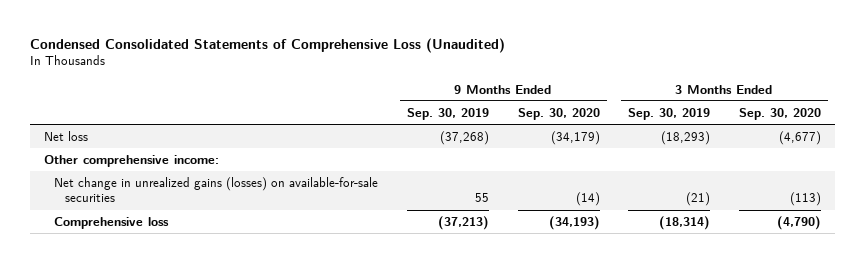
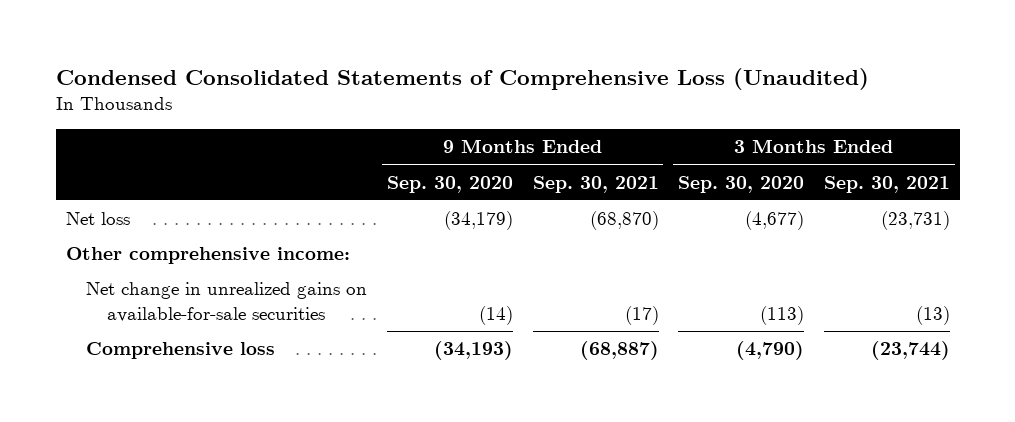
- | 9 Months Ended Sep. 30, 2019 | 9 Months Ended Sep. 30, 2020 | 3 Months Ended Sep. 30, 2019 | 3 Months Ended Sep. 30, 2020
+ | 9 Months Ended Sep. 30, 2020 | 9 Months Ended Sep. 30, 2021 | 3 Months Ended Sep. 30, 2020 | 3 Months Ended Sep. 30, 2021
- Net change in unrealized gains (losses) on available-for-sale securities | 55 | (14) | (21) | (113)
+ Net change in unrealized gains on available-for-sale securities | (14) | (17) | (113) | (13)

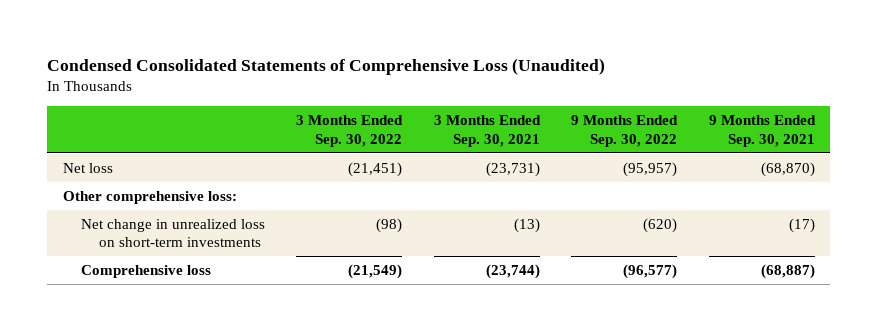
- | 9 Months Ended Sep. 30, 2020 | 9 Months Ended Sep. 30, 2021 | 3 Months Ended Sep. 30, 2020 | 3 Months Ended Sep. 30, 2021
+ | 3 Months Ended Sep. 30, 2022 | 3 Months Ended Sep. 30, 2021 | 9 Months Ended Sep. 30, 2022 | 9 Months Ended Sep. 30, 2021
- Other comprehensive income:
- Net change in unrealized gains on available-for-sale securities | (14) | (17) | (113) | (13)
+ Other comprehensive loss:
+ Net change in unrealized loss on short-term investments | (98) | (13) | (620) | (17)

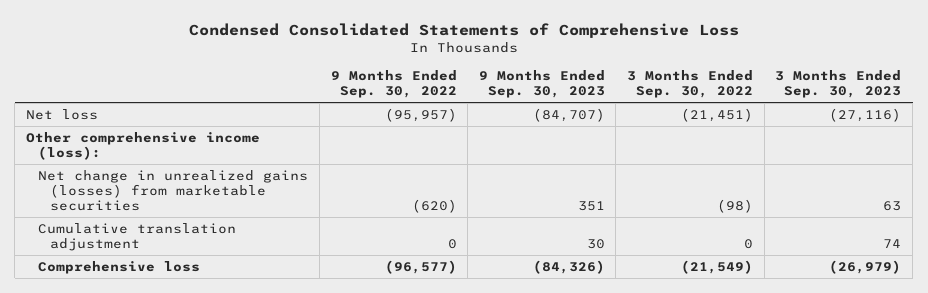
- Condensed Consolidated Statements of Comprehensive Loss (Unaudited)
+ Condensed Consolidated Statements of Comprehensive Loss
- | 3 Months Ended Sep. 30, 2022 | 3 Months Ended Sep. 30, 2021 | 9 Months Ended Sep. 30, 2022 | 9 Months Ended Sep. 30, 2021
+ | 9 Months Ended Sep. 30, 2022 | 9 Months Ended Sep. 30, 2023 | 3 Months Ended Sep. 30, 2022 | 3 Months Ended Sep. 30, 2023
- Other comprehensive loss:
- Net change in unrealized loss on short-term investments | (98) | (13) | (620) | (17)
+ Other comprehensive income (loss):
+ Net change in unrealized gains (losses) from marketable securities | (620) | 351 | (98) | 63
+ Cumulative translation adjustment | 0 | 30 | 0 | 74

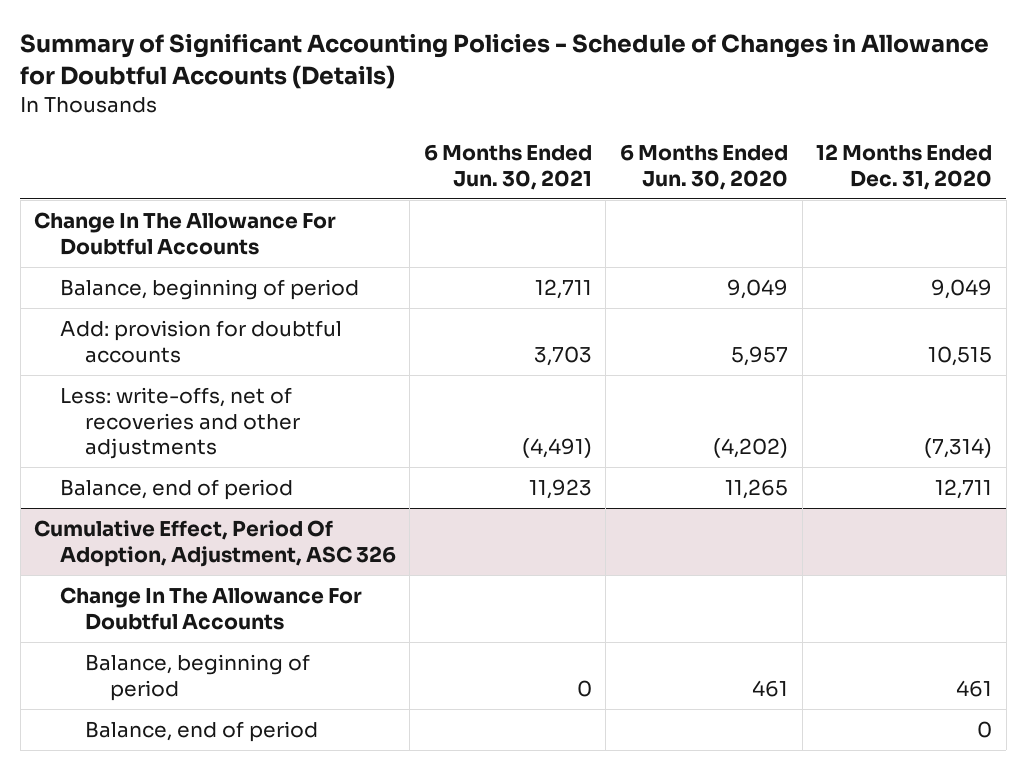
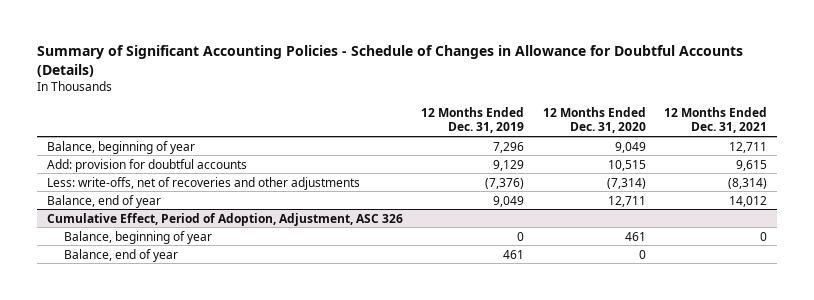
- | 6 Months Ended Jun. 30, 2021 | 6 Months Ended Jun. 30, 2020 | 12 Months Ended Dec. 31, 2020
+ | 12 Months Ended Dec. 31, 2019 | 12 Months Ended Dec. 31, 2020 | 12 Months Ended Dec. 31, 2021
- Change In The Allowance For Doubtful Accounts
- Balance, beginning of period | 12,711 | 9,049 | 9,049
+ Balance, beginning of year | 7,296 | 9,049 | 12,711
- Balance, end of period | 11,923 | 11,265 | 12,711
- Cumulative Effect, Period Of Adoption, Adjustment, ASC 326
- Change In The Allowance For Doubtful Accounts
- Balance, beginning of period | 0 | 461 | 461
- Balance, end of period | | | 0
+ Balance, end of year | 9,049 | 12,711 | 14,012
+ Cumulative Effect, Period of Adoption, Adjustment, ASC 326
+ Balance, beginning of year | 0 | 461 | 0
+ Balance, end of year | 461 | 0 |

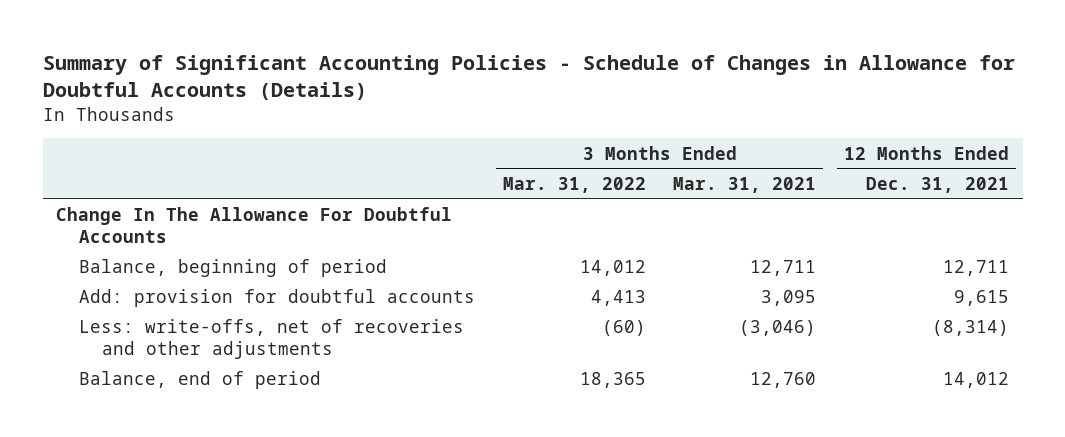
- | 12 Months Ended Dec. 31, 2019 | 12 Months Ended Dec. 31, 2020 | 12 Months Ended Dec. 31, 2021
+ | 3 Months Ended Mar. 31, 2022 | 3 Months Ended Mar. 31, 2021 | 12 Months Ended Dec. 31, 2021
- Balance, beginning of year | 7,296 | 9,049 | 12,711
+ Change In The Allowance For Doubtful Accounts
+ Balance, beginning of period | 14,012 | 12,711 | 12,711
- Balance, end of year | 9,049 | 12,711 | 14,012
- Cumulative Effect, Period of Adoption, Adjustment, ASC 326
- Balance, beginning of year | 0 | 461 | 0
- Balance, end of year | 461 | 0 |
+ Balance, end of period | 18,365 | 12,760 | 14,012

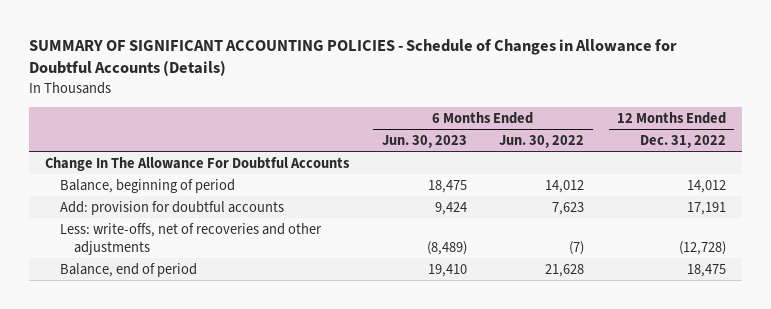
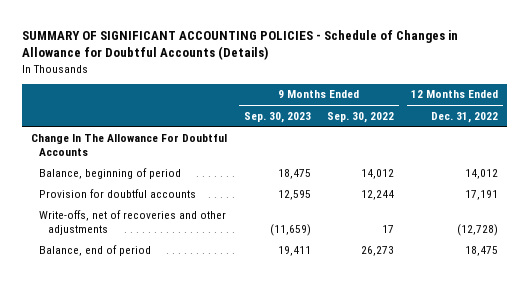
- | 6 Months Ended Jun. 30, 2023 | 6 Months Ended Jun. 30, 2022 | 12 Months Ended Dec. 31, 2022
+ | 9 Months Ended Sep. 30, 2023 | 9 Months Ended Sep. 30, 2022 | 12 Months Ended Dec. 31, 2022
- Add: provision for doubtful accounts | 9,424 | 7,623 | 17,191
- Less: write-offs, net of recoveries and other adjustments | (8,489) | (7) | (12,728)
+ Provision for doubtful accounts | 12,595 | 12,244 | 17,191
+ Write-offs, net of recoveries and other adjustments | (11,659) | 17 | (12,728)

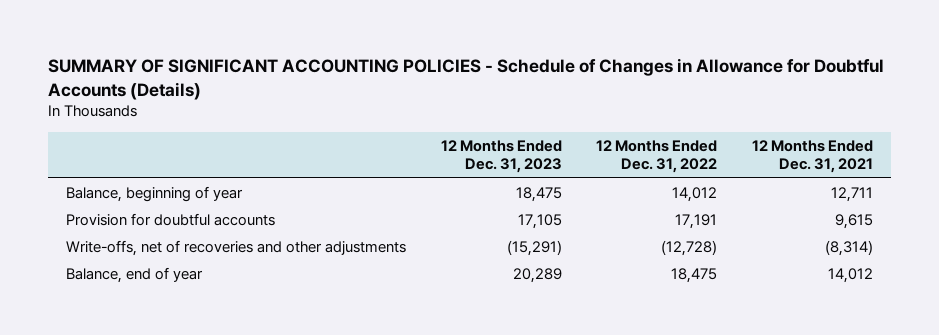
- | 9 Months Ended Sep. 30, 2023 | 9 Months Ended Sep. 30, 2022 | 12 Months Ended Dec. 31, 2022
+ | 12 Months Ended Dec. 31, 2023 | 12 Months Ended Dec. 31, 2022 | 12 Months Ended Dec. 31, 2021
- Change In The Allowance For Doubtful Accounts
- Balance, beginning of period | 18,475 | 14,012 | 14,012
+ Balance, beginning of year | 18,475 | 14,012 | 12,711
- Balance, end of period | 19,411 | 26,273 | 18,475
+ Balance, end of year | 20,289 | 18,475 | 14,012

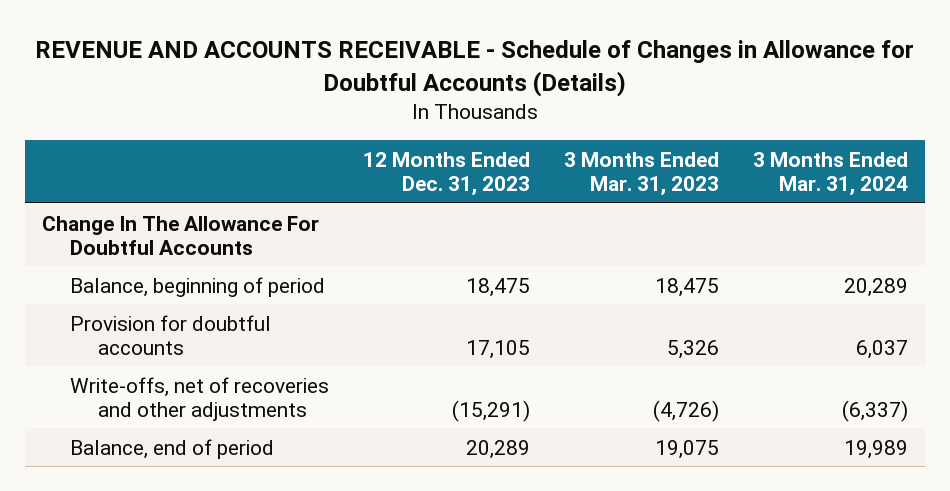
- SUMMARY OF SIGNIFICANT ACCOUNTING POLICIES - Schedule of Changes in Allowance for Doubtful Accounts (Details)
+ REVENUE AND ACCOUNTS RECEIVABLE - Schedule of Changes in Allowance for Doubtful Accounts (Details)
- | 12 Months Ended Dec. 31, 2023 | 12 Months Ended Dec. 31, 2022 | 12 Months Ended Dec. 31, 2021
+ | 12 Months Ended Dec. 31, 2023 | 3 Months Ended Mar. 31, 2023 | 3 Months Ended Mar. 31, 2024
- Balance, beginning of year | 18,475 | 14,012 | 12,711
+ Change In The Allowance For Doubtful Accounts
+ Balance, beginning of period | 18,475 | 18,475 | 20,289
- Balance, end of year | 20,289 | 18,475 | 14,012
+ Balance, end of period | 20,289 | 19,075 | 19,989

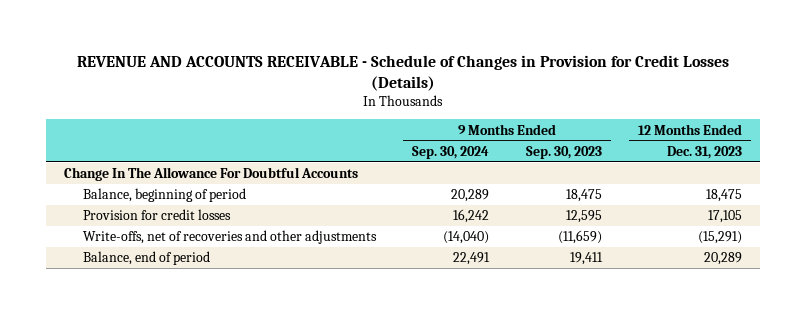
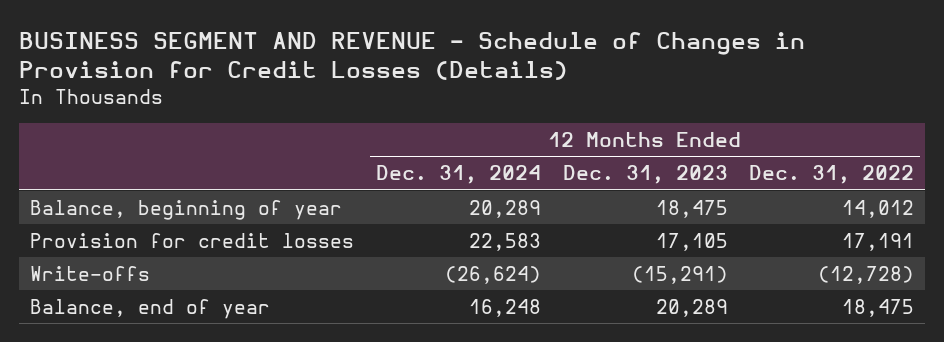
- REVENUE AND ACCOUNTS RECEIVABLE - Schedule of Changes in Provision for Credit Losses (Details)
+ BUSINESS SEGMENT AND REVENUE - Schedule of Changes in Provision for Credit Losses (Details)
- | 9 Months Ended Sep. 30, 2024 | 9 Months Ended Sep. 30, 2023 | 12 Months Ended Dec. 31, 2023
+ | 12 Months Ended Dec. 31, 2024 | 12 Months Ended Dec. 31, 2023 | 12 Months Ended Dec. 31, 2022
- Change In The Allowance For Doubtful Accounts
- Balance, beginning of period | 20,289 | 18,475 | 18,475
+ Balance, beginning of year | 20,289 | 18,475 | 14,012
- Write-offs, net of recoveries and other adjustments | (14,040) | (11,659) | (15,291)
- Balance, end of period | 22,491 | 19,411 | 20,289
+ Write-offs | (26,624) | (15,291) | (12,728)
+ Balance, end of year | 16,248 | 20,289 | 18,475

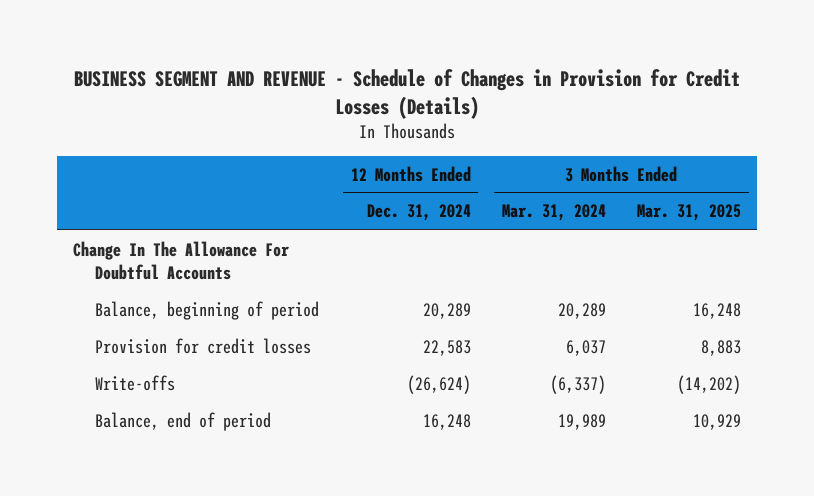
- | 12 Months Ended Dec. 31, 2024 | 12 Months Ended Dec. 31, 2023 | 12 Months Ended Dec. 31, 2022
+ | 12 Months Ended Dec. 31, 2024 | 3 Months Ended Mar. 31, 2024 | 3 Months Ended Mar. 31, 2025
- Balance, beginning of year | 20,289 | 18,475 | 14,012
+ Change In The Allowance For Doubtful Accounts
+ Balance, beginning of period | 20,289 | 20,289 | 16,248
- Balance, end of year | 16,248 | 20,289 | 18,475
+ Balance, end of period | 16,248 | 19,989 | 10,929

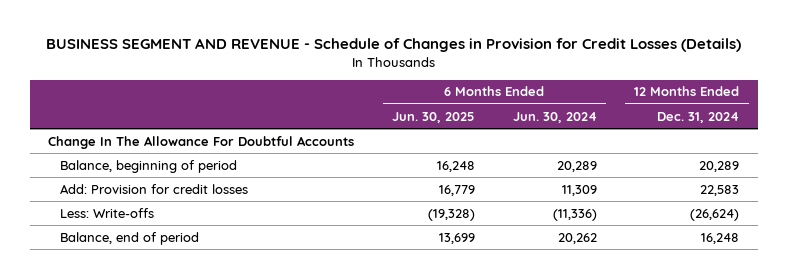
- | 12 Months Ended Dec. 31, 2024 | 3 Months Ended Mar. 31, 2024 | 3 Months Ended Mar. 31, 2025
+ | 6 Months Ended Jun. 30, 2025 | 6 Months Ended Jun. 30, 2024 | 12 Months Ended Dec. 31, 2024
- Provision for credit losses | 22,583 | 6,037 | 8,883
- Write-offs | (26,624) | (6,337) | (14,202)
+ Add: Provision for credit losses | 16,779 | 11,309 | 22,583
+ Less: Write-offs | (19,328) | (11,336) | (26,624)

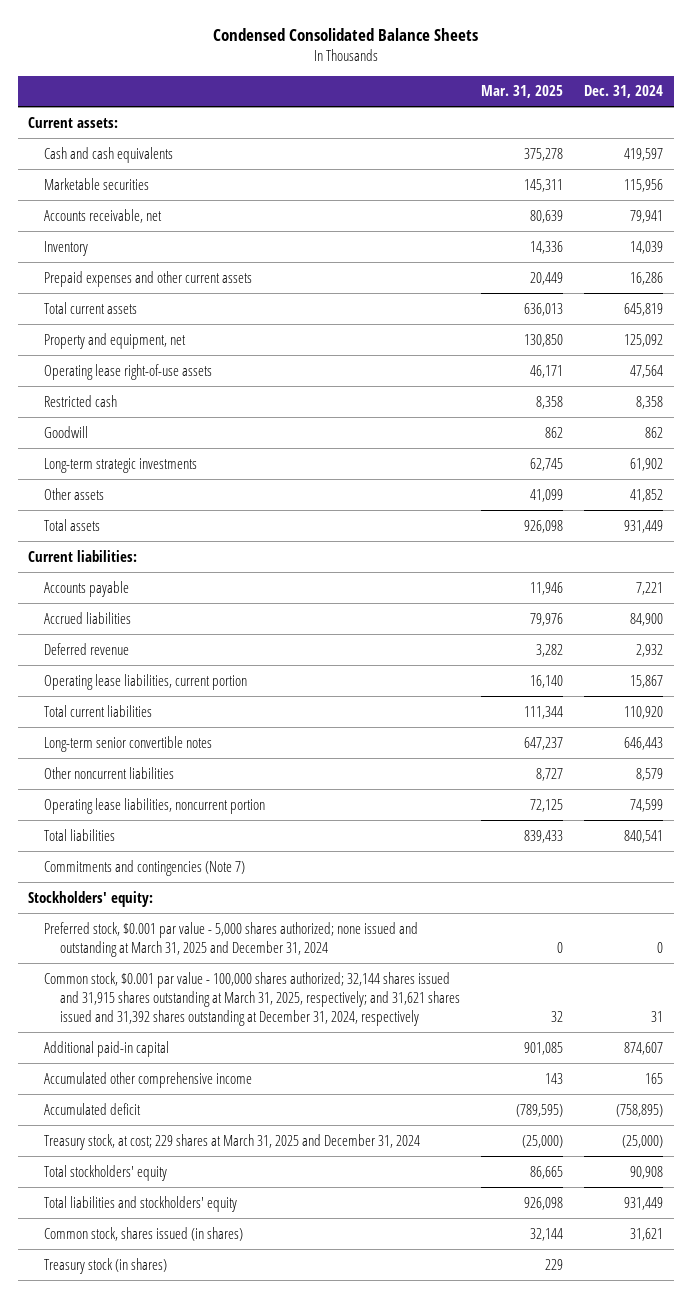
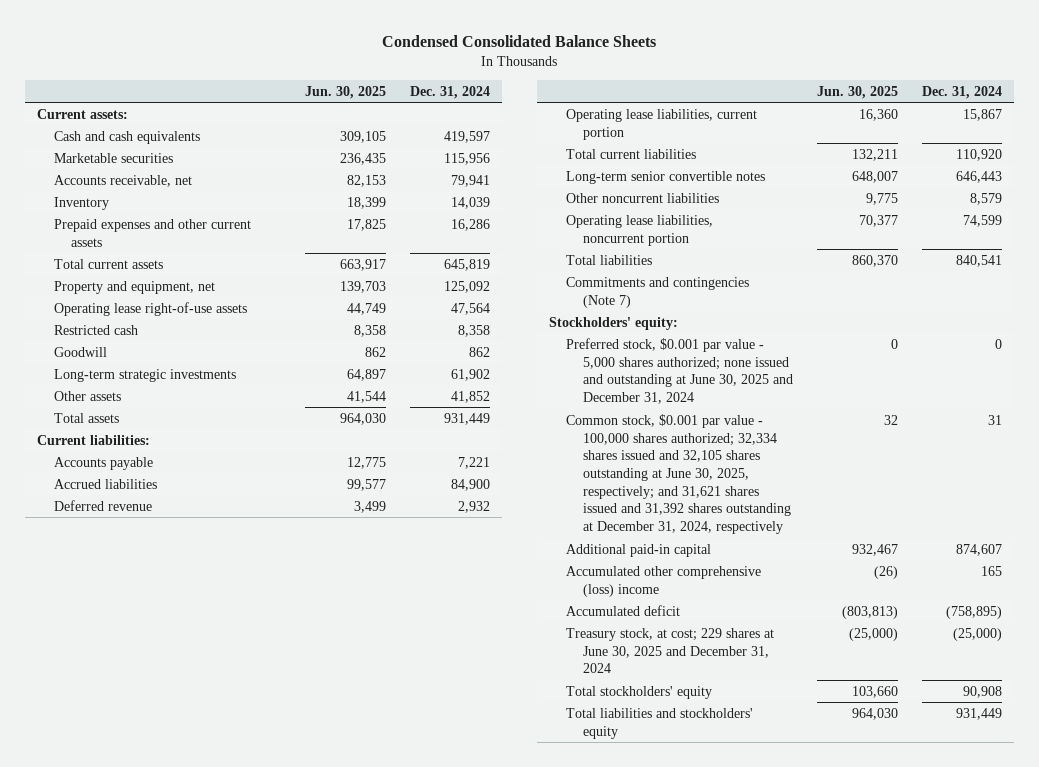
- | Mar. 31, 2025 | Dec. 31, 2024
+ | Jun. 30, 2025 | Dec. 31, 2024
- Preferred stock, $0.001 par value - 5,000 shares authorized; none issued and outstanding at March 31, 2025 and December 31, 2024 | 0 | 0
- Common stock, $0.001 par value - 100,000 shares authorized; 32,144 shares issued and 31,915 shares outstanding at March 31, 2025, respectively; and 31,621 shares issued and 31,392 shares outstanding at December 31, 2024, respectively | 32 | 31
+ Preferred stock, $0.001 par value - 5,000 shares authorized; none issued and outstanding at June 30, 2025 and December 31, 2024 | 0 | 0
+ Common stock, $0.001 par value - 100,000 shares authorized; 32,334 shares issued and 32,105 shares outstanding at June 30, 2025, respectively; and 31,621 shares issued and 31,392 shares outstanding at December 31, 2024, respectively | 32 | 31
- Accumulated other comprehensive income | 143 | 165
+ Accumulated other comprehensive (loss) income | (26) | 165
- Treasury stock, at cost; 229 shares at March 31, 2025 and December 31, 2024 | (25,000) | (25,000)
+ Treasury stock, at cost; 229 shares at June 30, 2025 and December 31, 2024 | (25,000) | (25,000)
- Common stock, shares issued (in shares) | 32,144 | 31,621
- Treasury stock (in shares) | 229 |

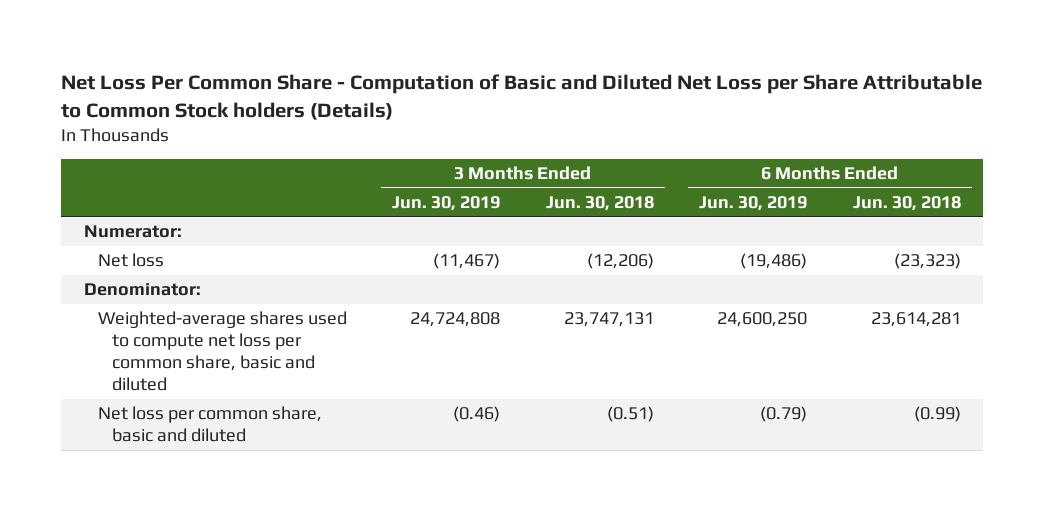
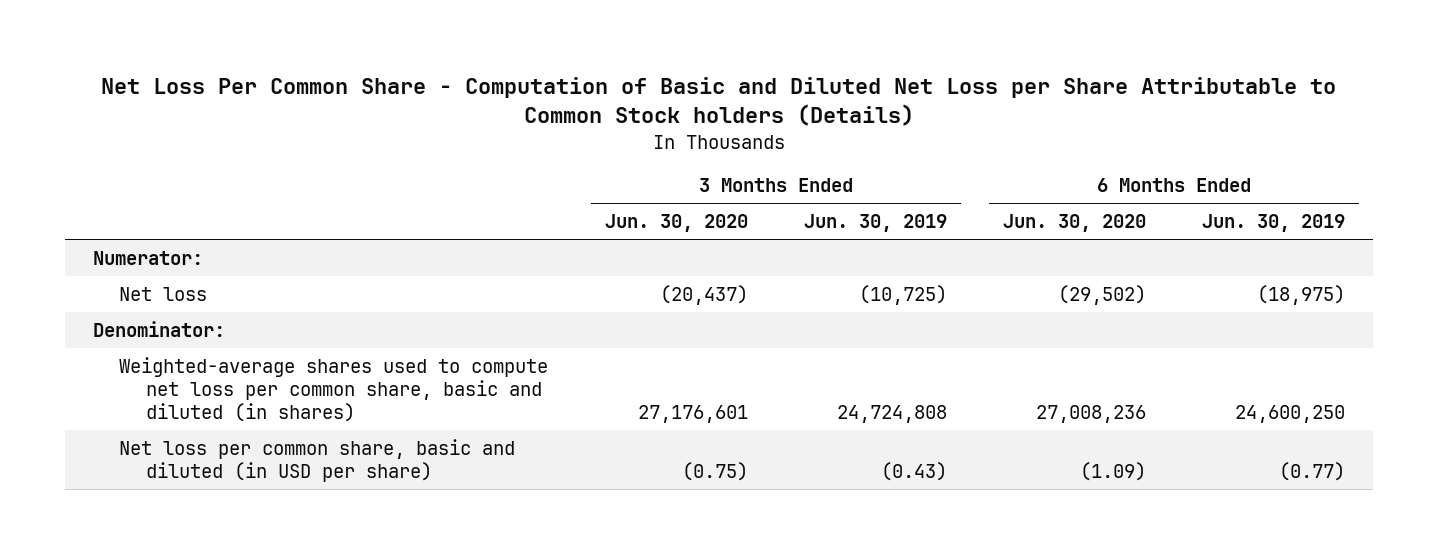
- | 3 Months Ended Jun. 30, 2019 | 3 Months Ended Jun. 30, 2018 | 6 Months Ended Jun. 30, 2019 | 6 Months Ended Jun. 30, 2018
+ | 3 Months Ended Jun. 30, 2020 | 3 Months Ended Jun. 30, 2019 | 6 Months Ended Jun. 30, 2020 | 6 Months Ended Jun. 30, 2019
- Net loss | (11,467) | (12,206) | (19,486) | (23,323)
+ Net loss | (20,437) | (10,725) | (29,502) | (18,975)
- Weighted-average shares used to compute net loss per common share, basic and diluted | 24,724,808 | 23,747,131 | 24,600,250 | 23,614,281
- Net loss per common share, basic and diluted | (0.46) | (0.51) | (0.79) | (0.99)
+ Weighted-average shares used to compute net loss per common share, basic and diluted (in shares) | 27,176,601 | 24,724,808 | 27,008,236 | 24,600,250
+ Net loss per common share, basic and diluted (in USD per share) | (0.75) | (0.43) | (1.09) | (0.77)

